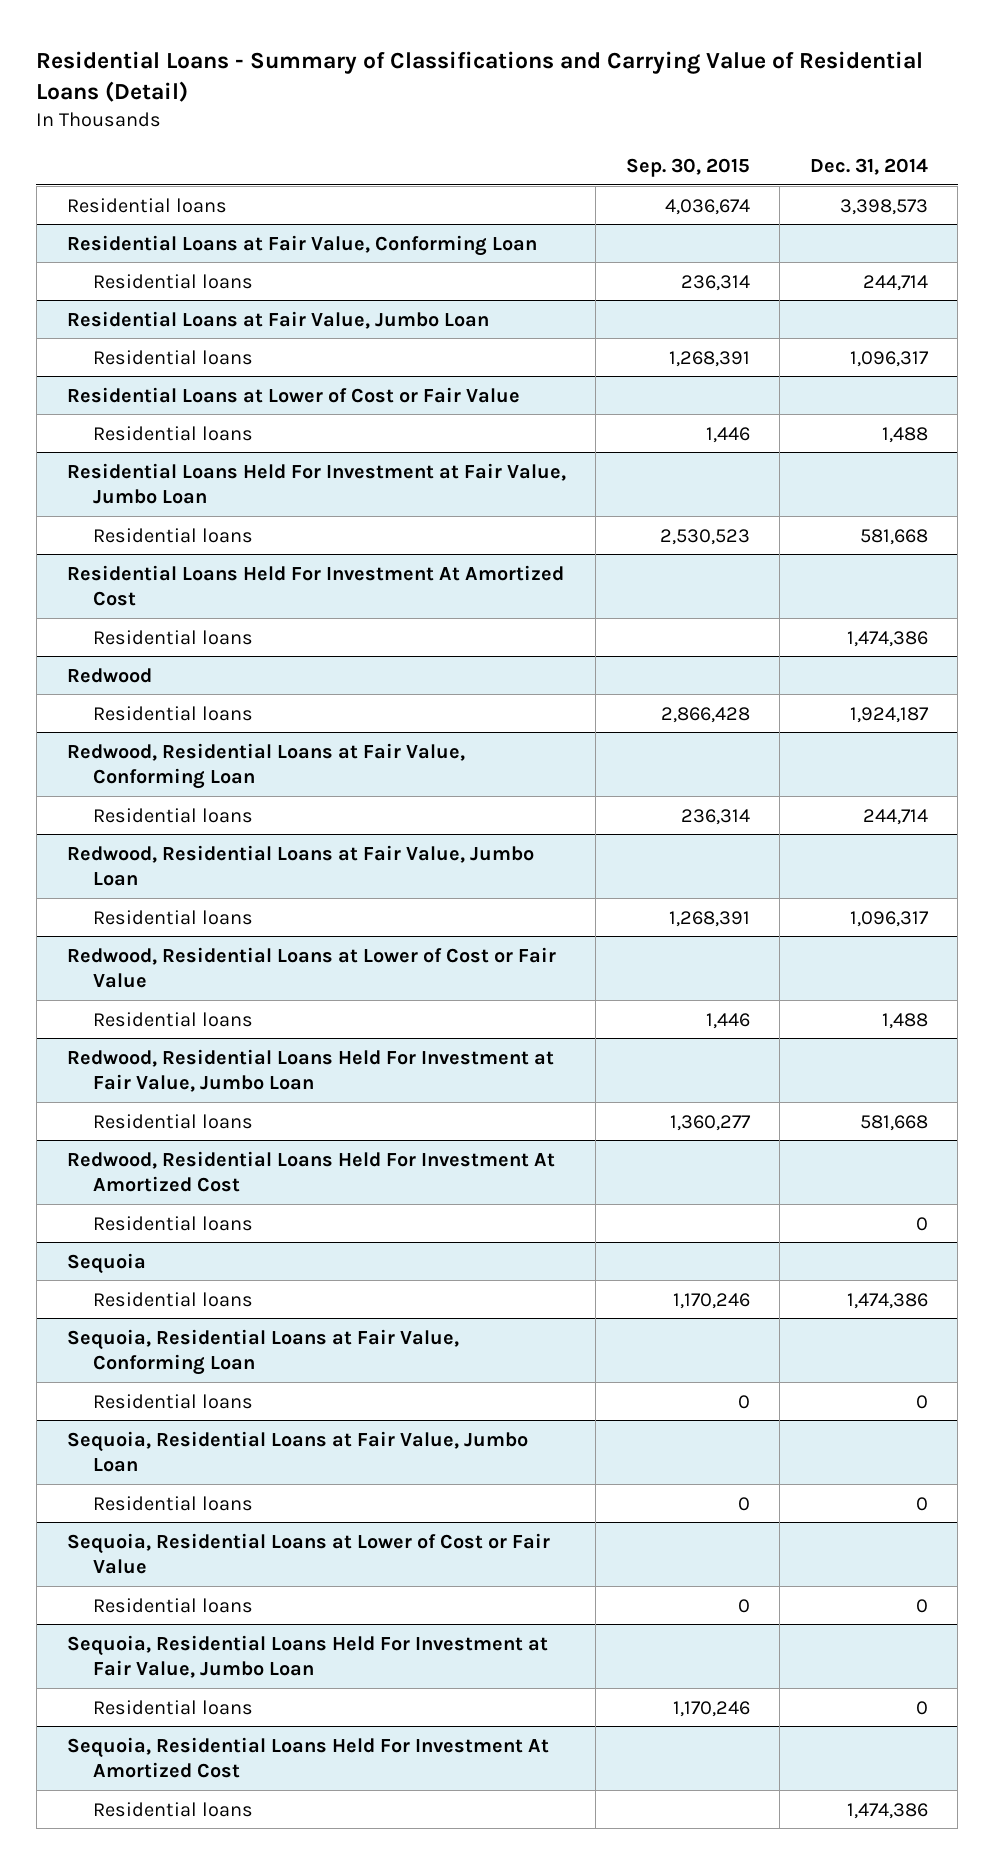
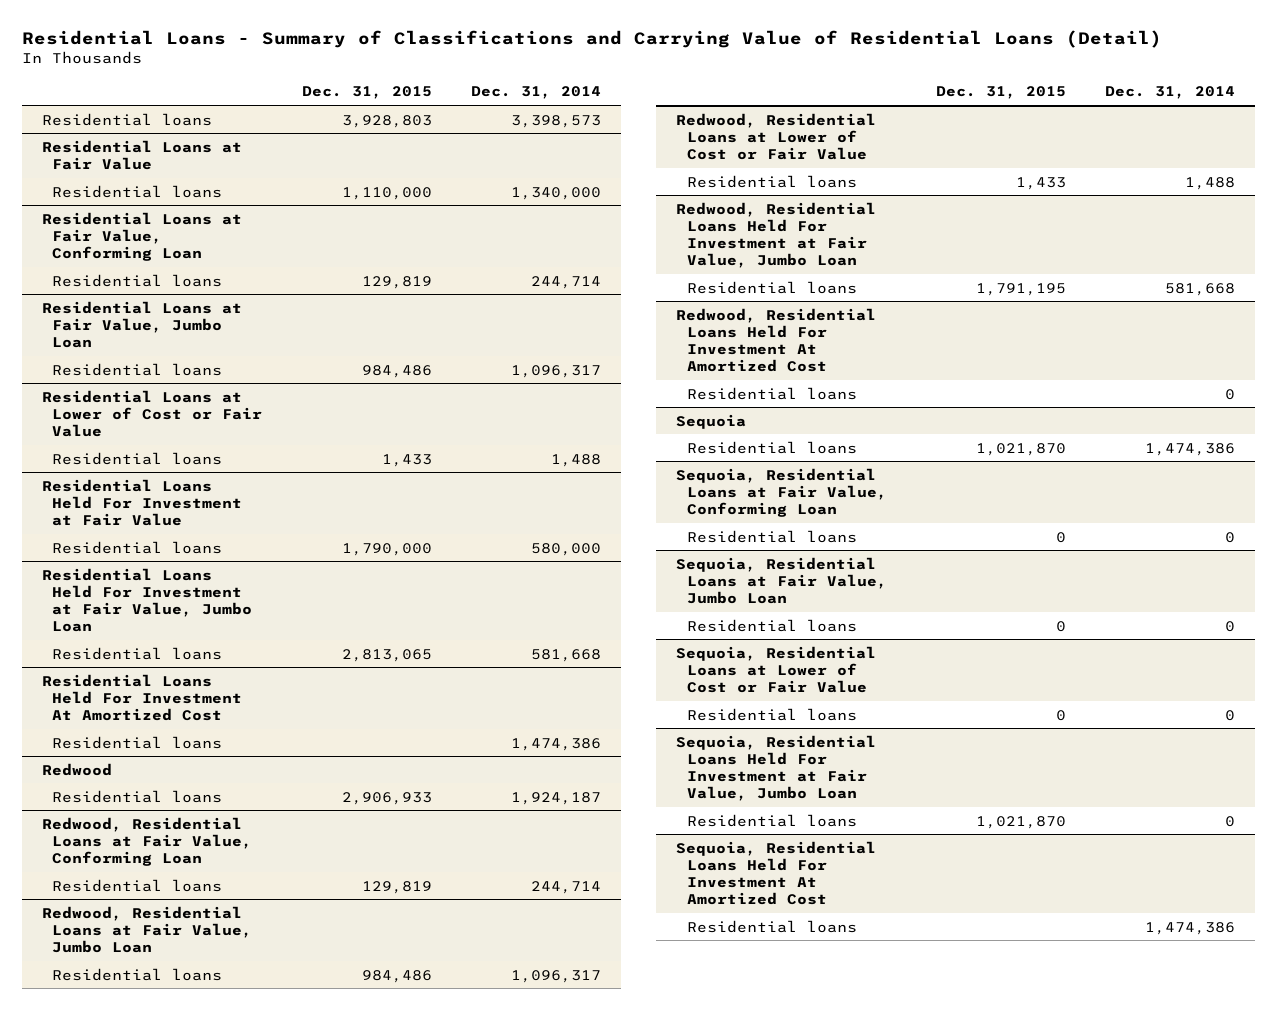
- | Sep. 30, 2015 | Dec. 31, 2014
+ | Dec. 31, 2015 | Dec. 31, 2014
+ Residential Loans at Fair Value
+ Residential loans | 1,110,000 | 1,340,000
+ Residential Loans Held For Investment at Fair Value
+ Residential loans | 1,790,000 | 580,000

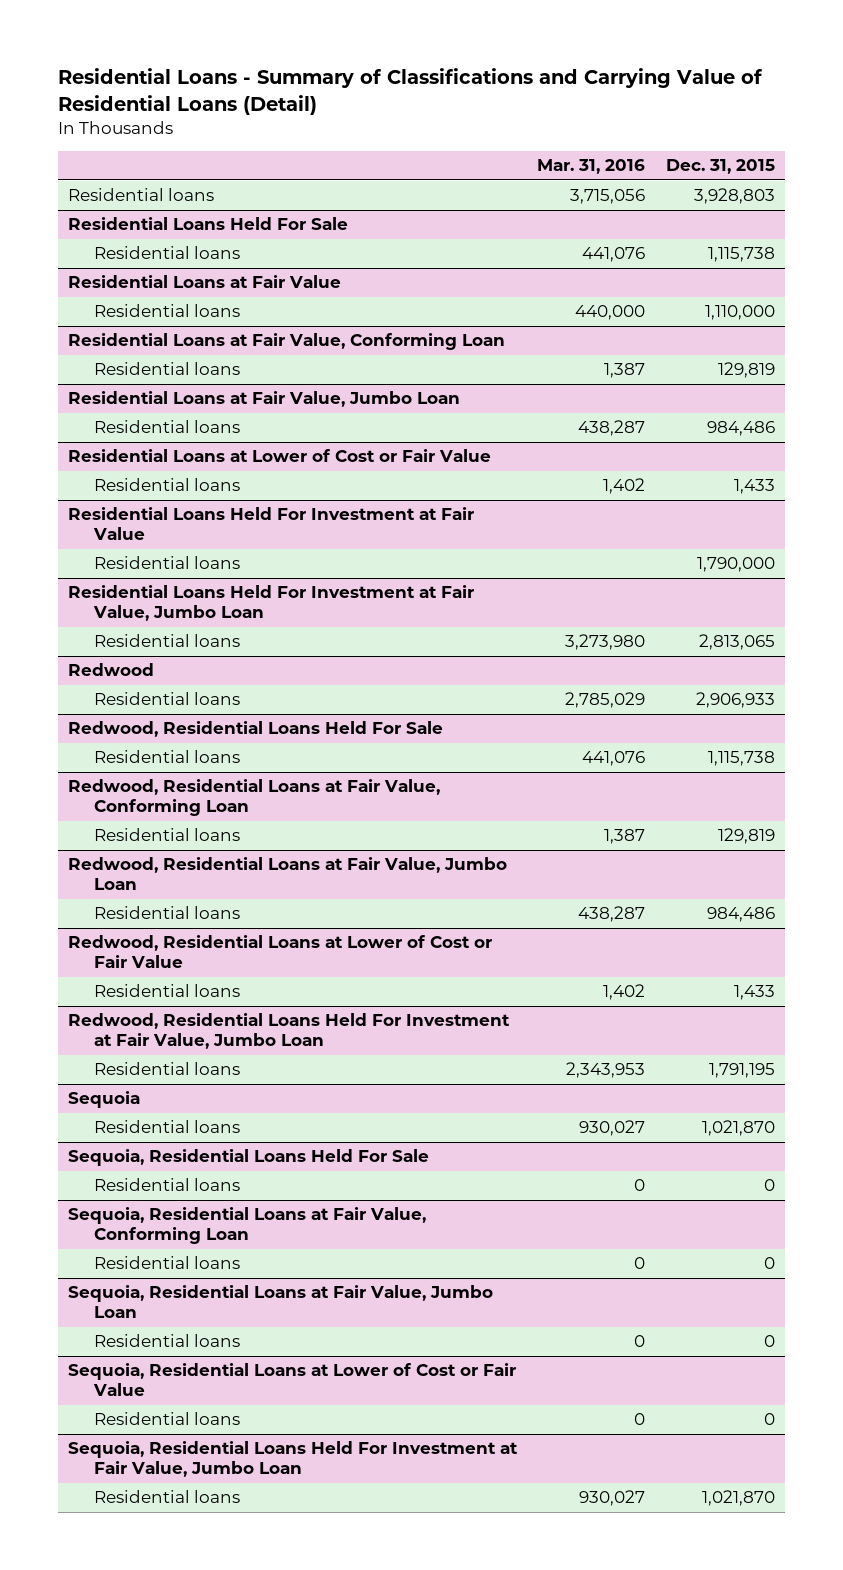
- | Dec. 31, 2015 | Dec. 31, 2014
+ | Mar. 31, 2016 | Dec. 31, 2015
+ Residential Loans Held For Sale
+ Residential loans | 441,076 | 1,115,738
- Residential Loans Held For Investment At Amortized Cost
- Residential loans | | 1,474,386
+ Redwood, Residential Loans Held For Sale
+ Residential loans | 441,076 | 1,115,738
- Redwood, Residential Loans Held For Investment At Amortized Cost
- Residential loans | | 0
+ Sequoia, Residential Loans Held For Sale
+ Residential loans | 0 | 0
- Sequoia, Residential Loans Held For Investment At Amortized Cost
- Residential loans | | 1,474,386

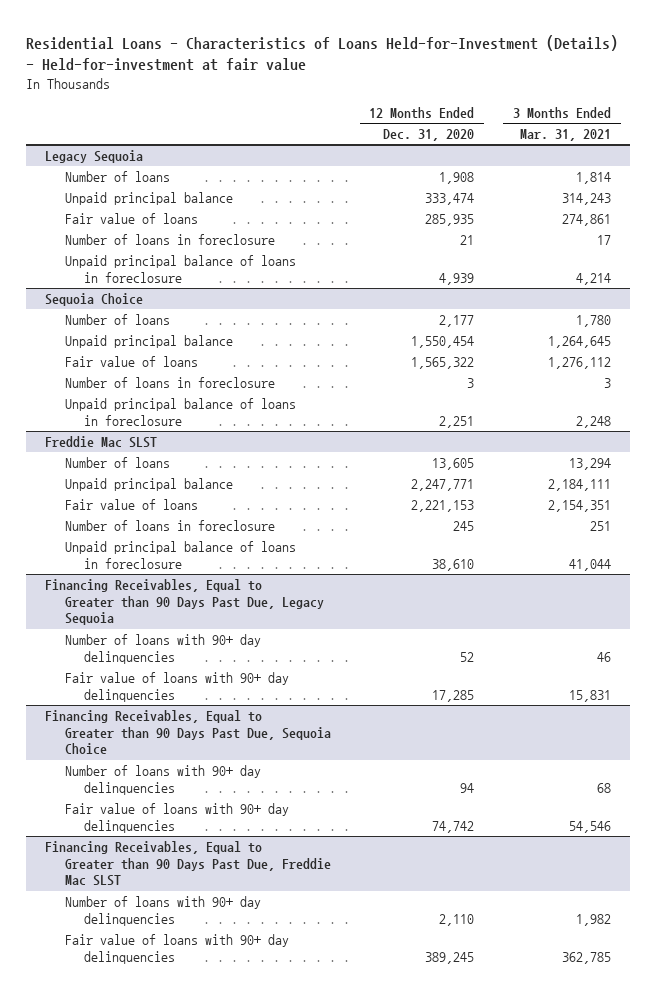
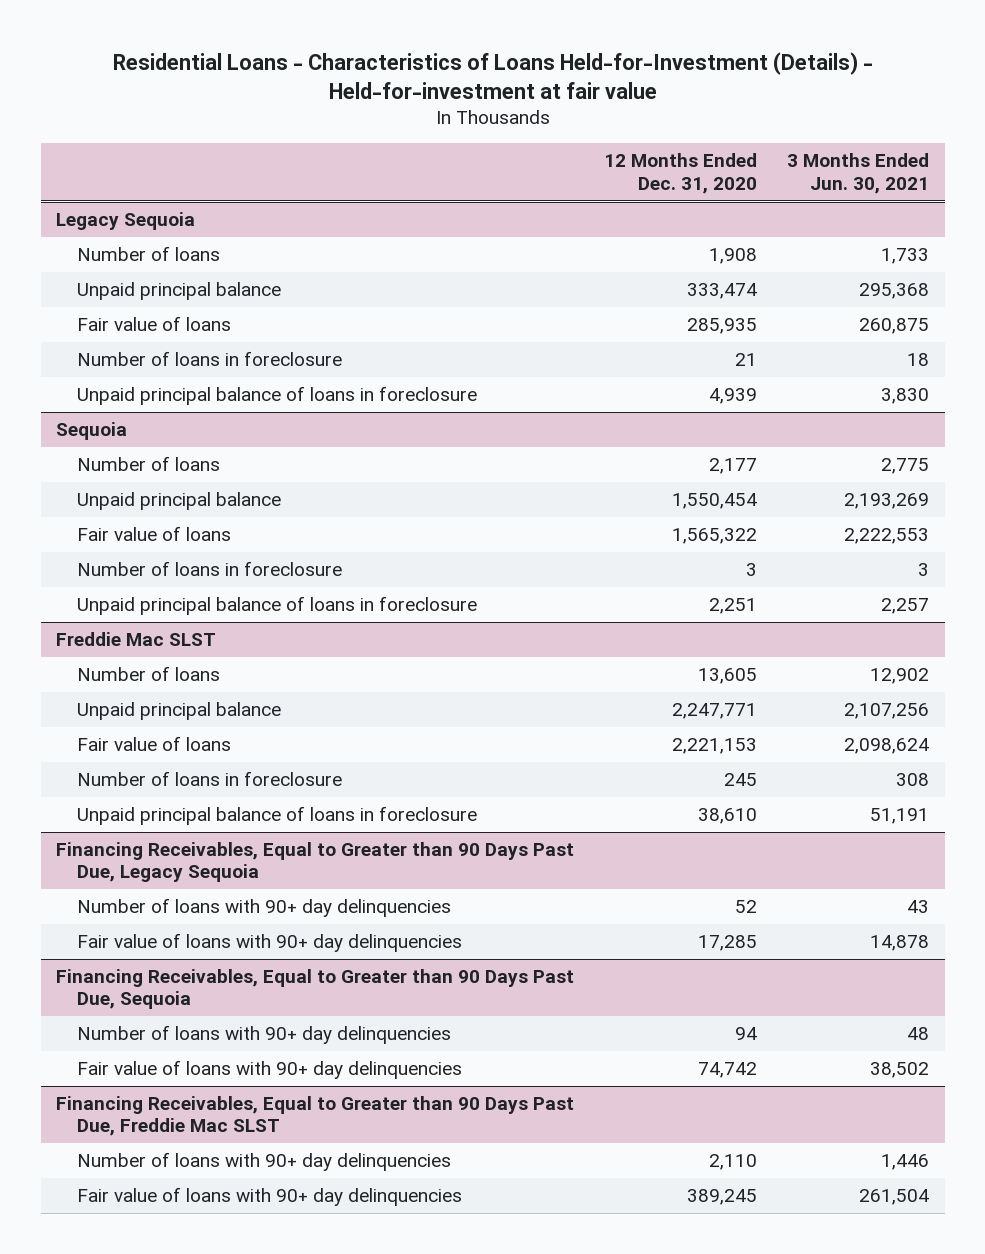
- | 12 Months Ended Dec. 31, 2020 | 3 Months Ended Mar. 31, 2021
+ | 12 Months Ended Dec. 31, 2020 | 3 Months Ended Jun. 30, 2021
- Sequoia Choice
+ Sequoia
- Financing Receivables, Equal to Greater than 90 Days Past Due, Sequoia Choice
+ Financing Receivables, Equal to Greater than 90 Days Past Due, Sequoia

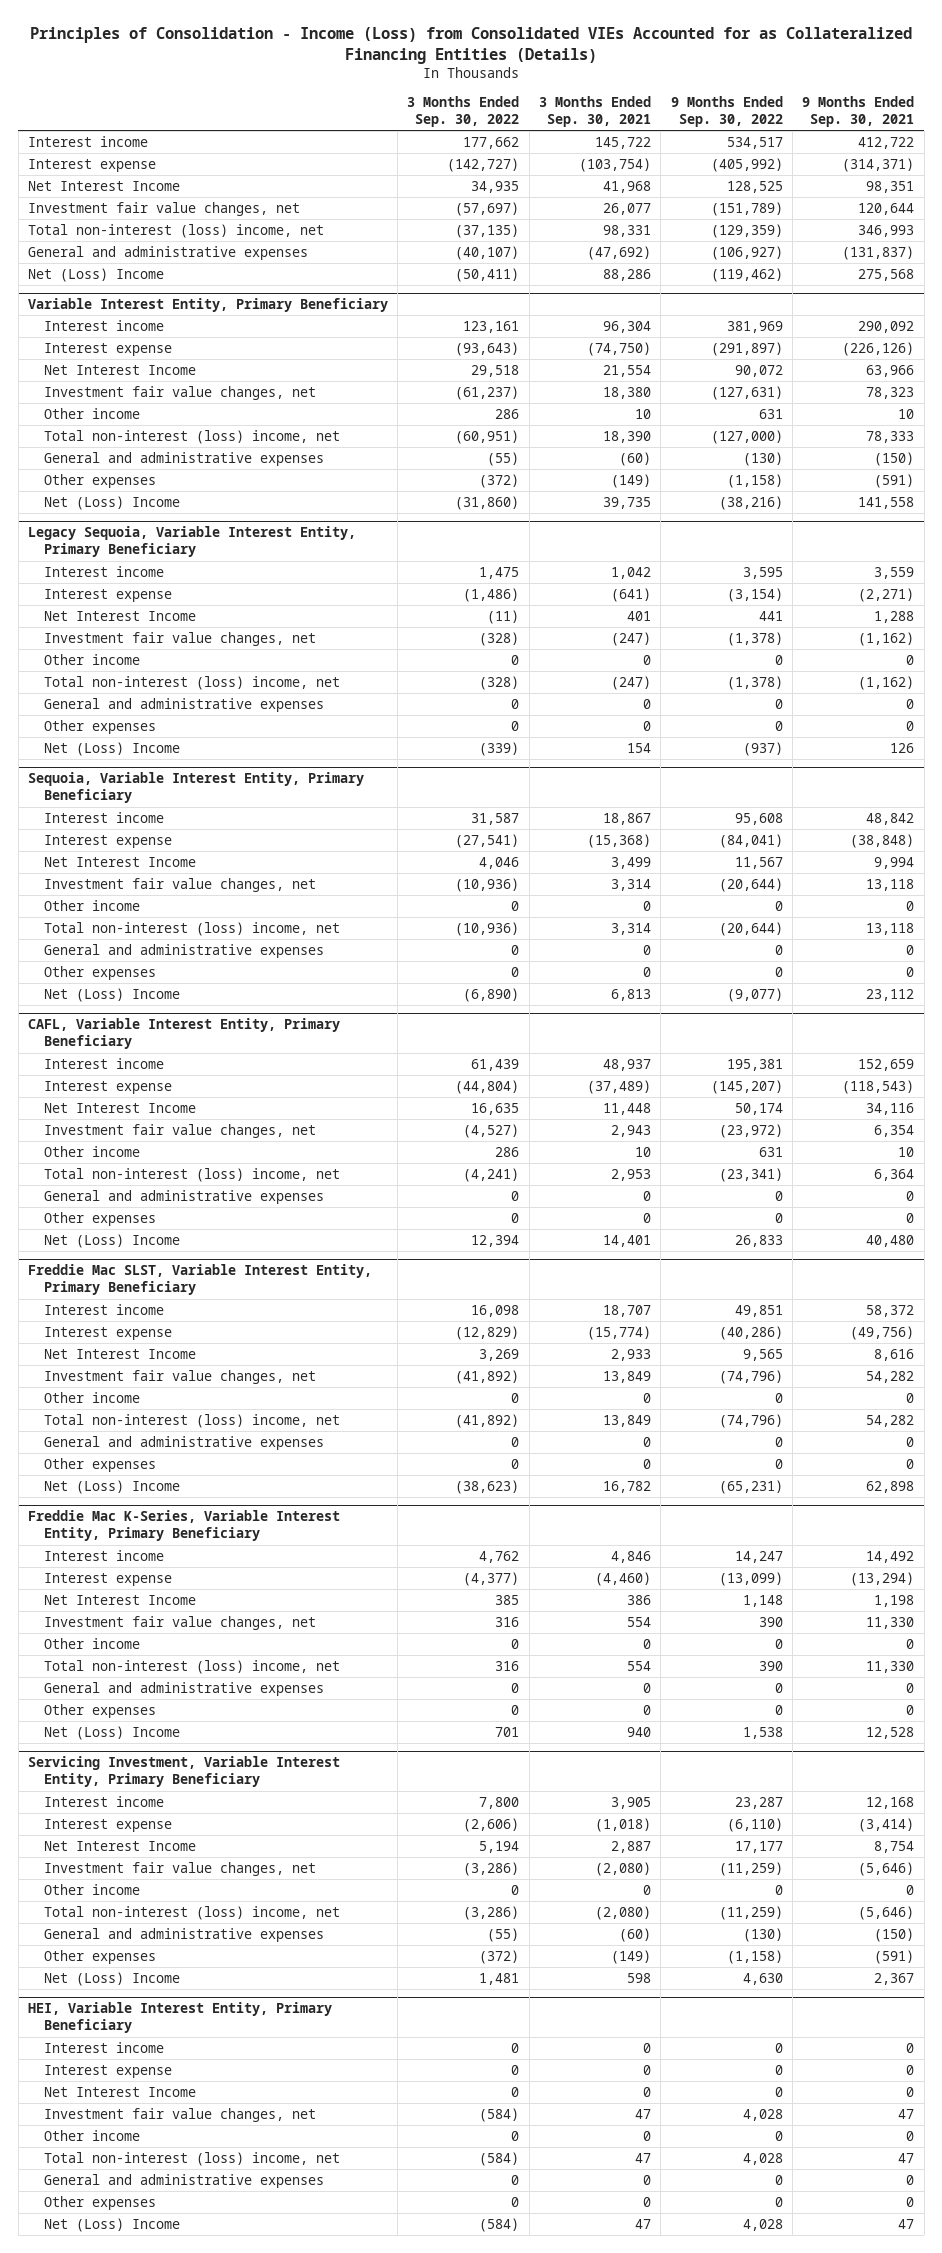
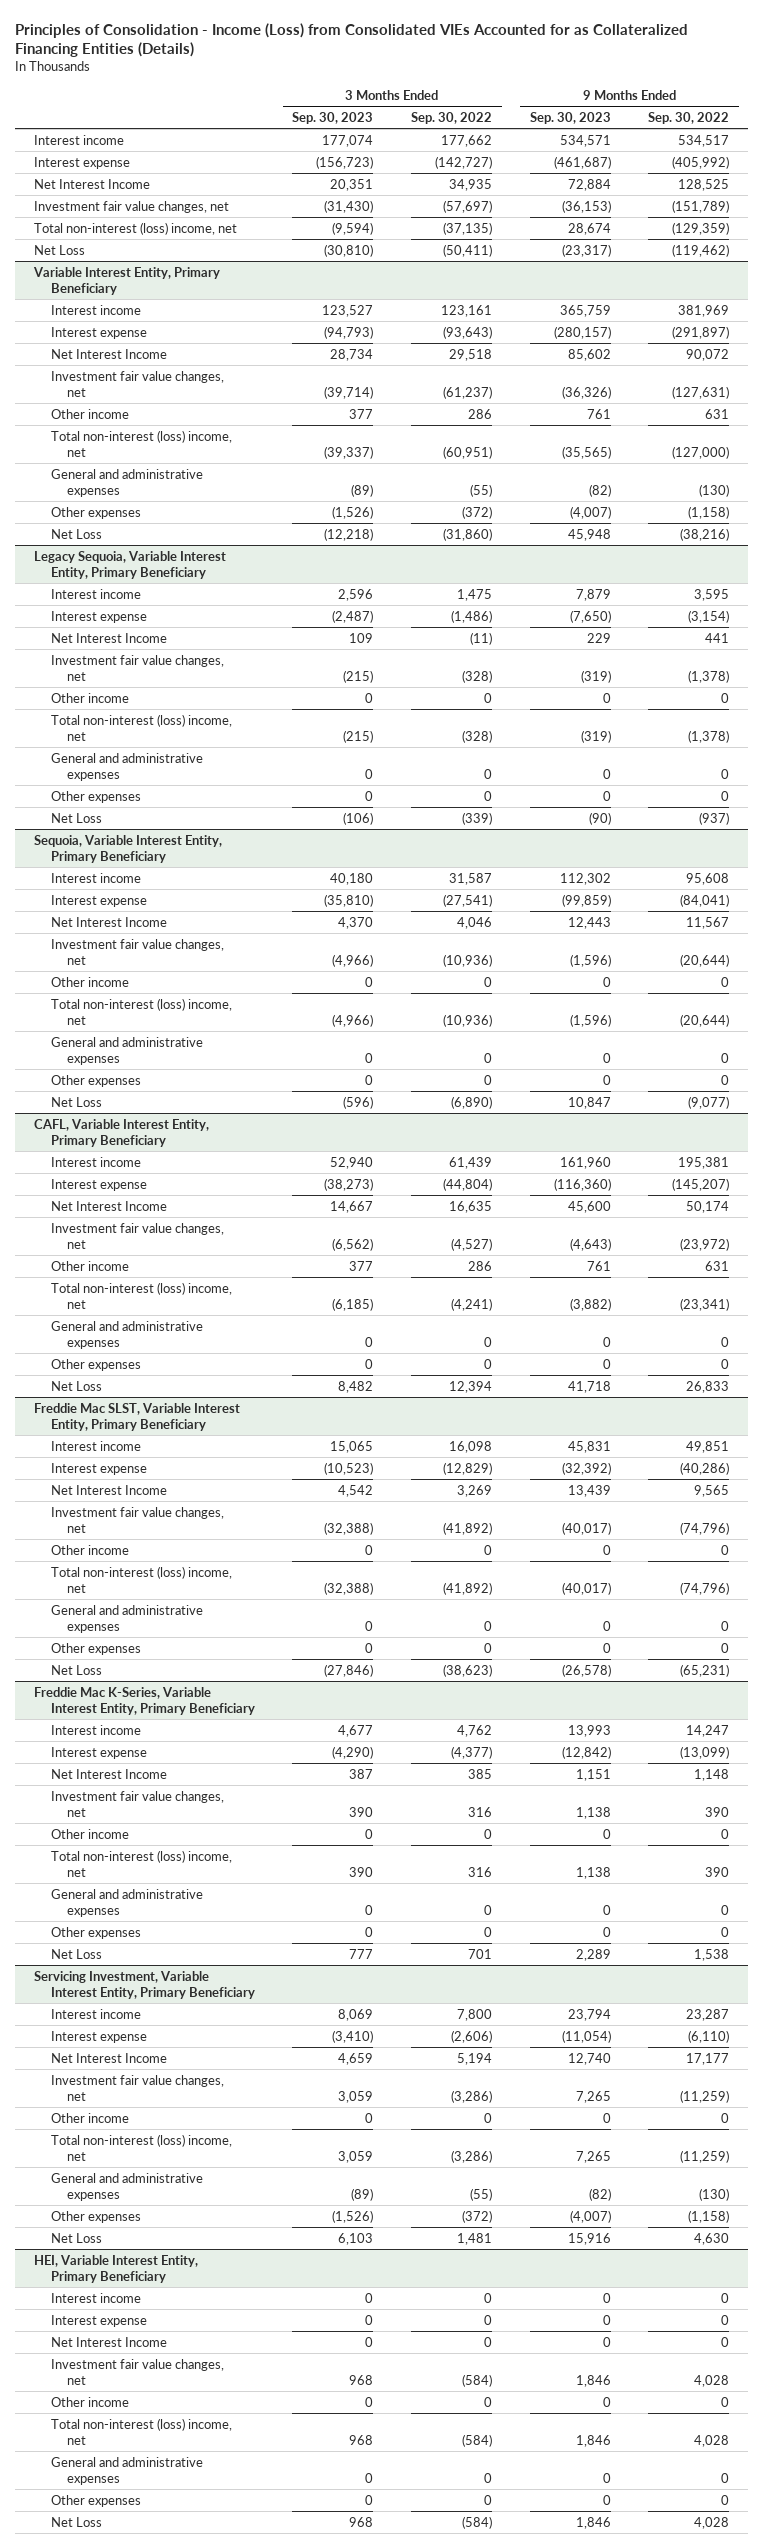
- | 3 Months Ended Sep. 30, 2022 | 3 Months Ended Sep. 30, 2021 | 9 Months Ended Sep. 30, 2022 | 9 Months Ended Sep. 30, 2021
+ | 3 Months Ended Sep. 30, 2023 | 3 Months Ended Sep. 30, 2022 | 9 Months Ended Sep. 30, 2023 | 9 Months Ended Sep. 30, 2022
- General and administrative expenses | (40,107) | (47,692) | (106,927) | (131,837)
- Net (Loss) Income | (50,411) | 88,286 | (119,462) | 275,568
+ Net Loss | (30,810) | (50,411) | (23,317) | (119,462)
@ Variable Interest Entity, Primary Beneficiary
- Net (Loss) Income | (31,860) | 39,735 | (38,216) | 141,558
+ Net Loss | (12,218) | (31,860) | 45,948 | (38,216)
@ Legacy Sequoia, Variable Interest Entity, Primary Beneficiary
- Net (Loss) Income | (339) | 154 | (937) | 126
+ Net Loss | (106) | (339) | (90) | (937)
@ Sequoia, Variable Interest Entity, Primary Beneficiary
- Net (Loss) Income | (6,890) | 6,813 | (9,077) | 23,112
+ Net Loss | (596) | (6,890) | 10,847 | (9,077)
@ CAFL, Variable Interest Entity, Primary Beneficiary
- Net (Loss) Income | 12,394 | 14,401 | 26,833 | 40,480
+ Net Loss | 8,482 | 12,394 | 41,718 | 26,833
@ Freddie Mac SLST, Variable Interest Entity, Primary Beneficiary
- Net (Loss) Income | (38,623) | 16,782 | (65,231) | 62,898
+ Net Loss | (27,846) | (38,623) | (26,578) | (65,231)
@ Freddie Mac K-Series, Variable Interest Entity, Primary Beneficiary
- Net (Loss) Income | 701 | 940 | 1,538 | 12,528
+ Net Loss | 777 | 701 | 2,289 | 1,538
@ Servicing Investment, Variable Interest Entity, Primary Beneficiary
- Net (Loss) Income | 1,481 | 598 | 4,630 | 2,367
+ Net Loss | 6,103 | 1,481 | 15,916 | 4,630
@ HEI, Variable Interest Entity, Primary Beneficiary
- Net (Loss) Income | (584) | 47 | 4,028 | 47
+ Net Loss | 968 | (584) | 1,846 | 4,028

